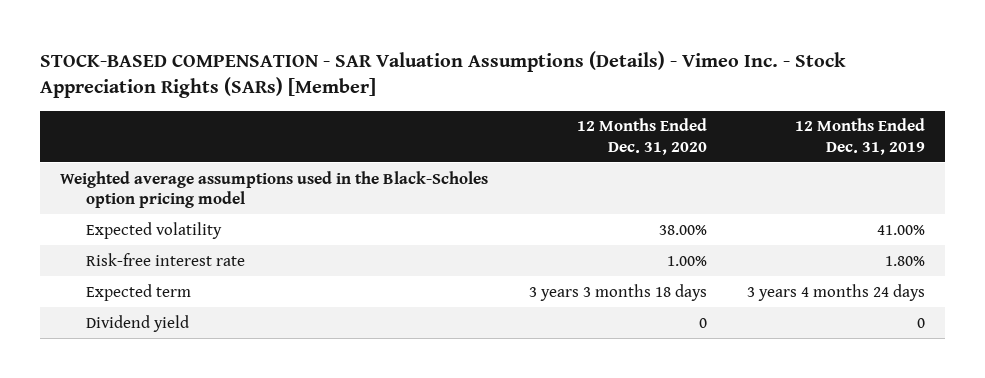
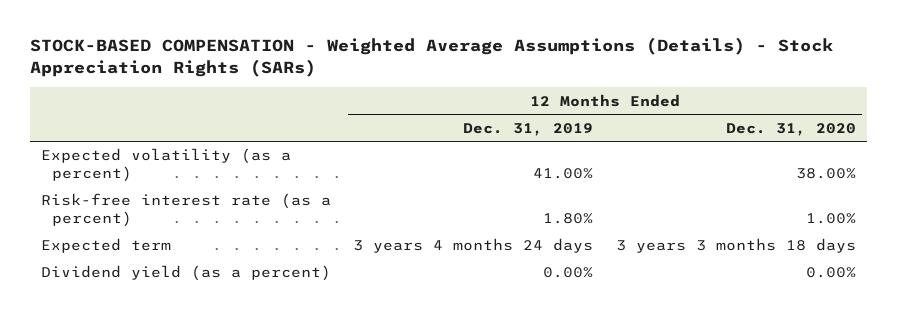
- STOCK-BASED COMPENSATION - SAR Valuation Assumptions (Details) - Vimeo Inc. - Stock Appreciation Rights (SARs) [Member]
+ STOCK-BASED COMPENSATION - Weighted Average Assumptions (Details) - Stock Appreciation Rights (SARs)
- | 12 Months Ended Dec. 31, 2020 | 12 Months Ended Dec. 31, 2019
+ | 12 Months Ended Dec. 31, 2019 | 12 Months Ended Dec. 31, 2020
- Weighted average assumptions used in the Black-Scholes option pricing model
- Expected volatility | 38.00% | 41.00%
- Risk-free interest rate | 1.00% | 1.80%
+ Expected volatility (as a percent) | 41.00% | 38.00%
+ Risk-free interest rate (as a percent) | 1.80% | 1.00%
- Dividend yield | 0 | 0
+ Dividend yield (as a percent) | 0.00% | 0.00%

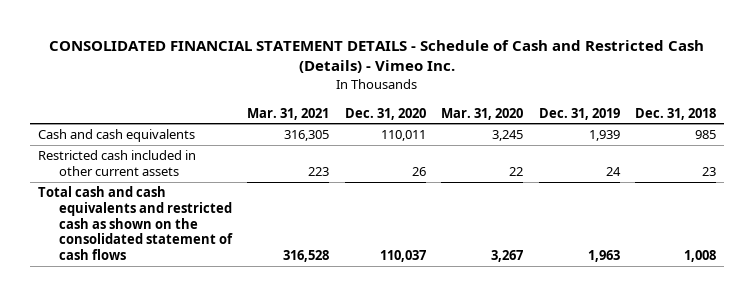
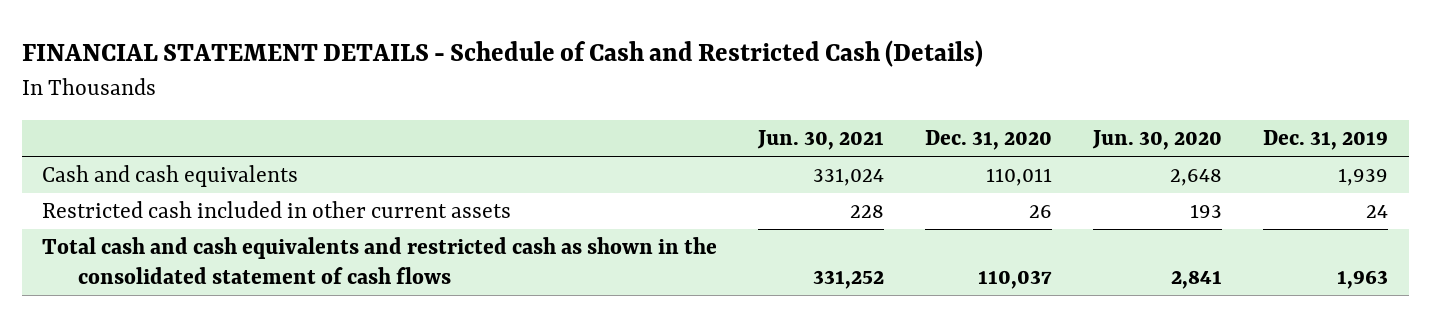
- CONSOLIDATED FINANCIAL STATEMENT DETAILS - Schedule of Cash and Restricted Cash (Details) - Vimeo Inc.
+ FINANCIAL STATEMENT DETAILS - Schedule of Cash and Restricted Cash (Details)
- | Mar. 31, 2021 | Dec. 31, 2020 | Mar. 31, 2020 | Dec. 31, 2019 | Dec. 31, 2018
+ | Jun. 30, 2021 | Dec. 31, 2020 | Jun. 30, 2020 | Dec. 31, 2019
- Total cash and cash equivalents and restricted cash as shown on the consolidated statement of cash flows | 316,528 | 110,037 | 3,267 | 1,963 | 1,008
+ Total cash and cash equivalents and restricted cash as shown in the consolidated statement of cash flows | 331,252 | 110,037 | 2,841 | 1,963

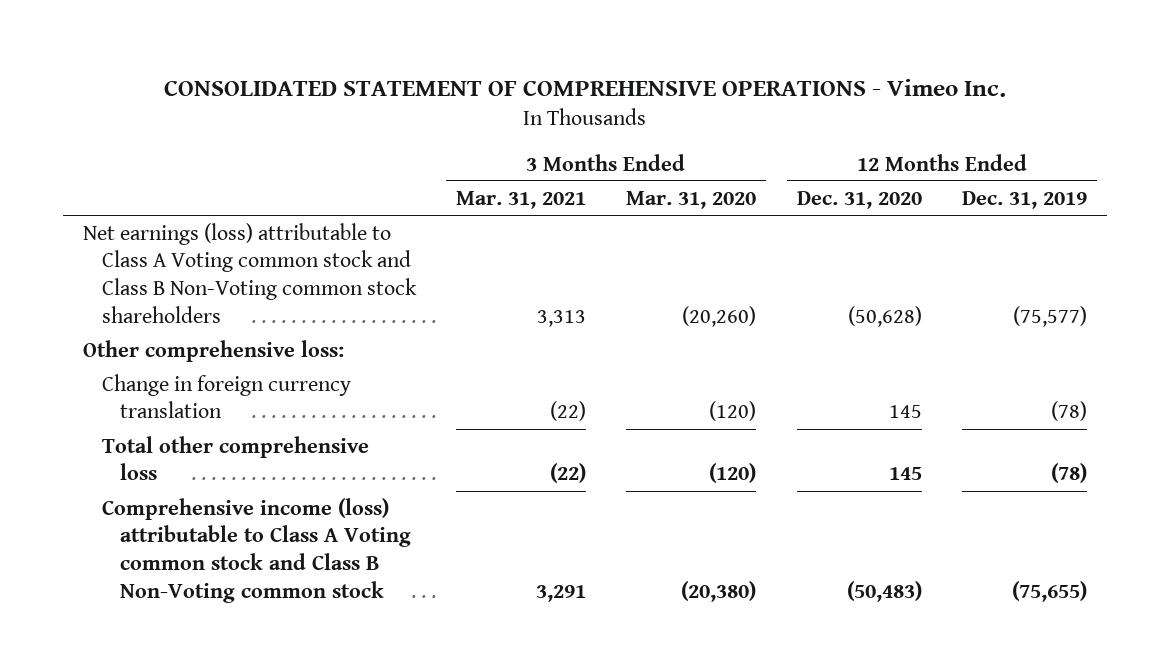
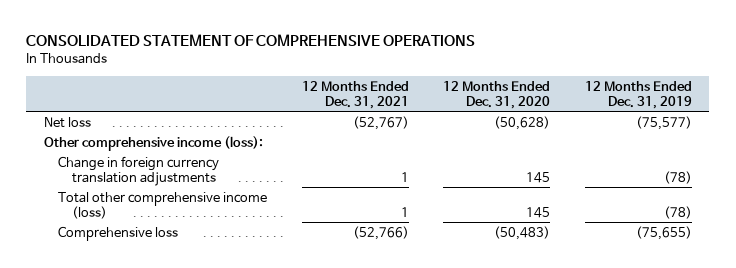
- CONSOLIDATED STATEMENT OF COMPREHENSIVE OPERATIONS - Vimeo Inc.
+ CONSOLIDATED STATEMENT OF COMPREHENSIVE OPERATIONS
- | 3 Months Ended Mar. 31, 2021 | 3 Months Ended Mar. 31, 2020 | 12 Months Ended Dec. 31, 2020 | 12 Months Ended Dec. 31, 2019
+ | 12 Months Ended Dec. 31, 2021 | 12 Months Ended Dec. 31, 2020 | 12 Months Ended Dec. 31, 2019
- Net earnings (loss) attributable to Class A Voting common stock and Class B Non-Voting common stock shareholders | 3,313 | (20,260) | (50,628) | (75,577)
- Other comprehensive loss:
- Change in foreign currency translation | (22) | (120) | 145 | (78)
- Total other comprehensive loss | (22) | (120) | 145 | (78)
- Comprehensive income (loss) attributable to Class A Voting common stock and Class B Non-Voting common stock | 3,291 | (20,380) | (50,483) | (75,655)
+ Net loss | (52,767) | (50,628) | (75,577)
+ Other comprehensive income (loss):
+ Change in foreign currency translation adjustments | 1 | 145 | (78)
+ Total other comprehensive income (loss) | 1 | 145 | (78)
+ Comprehensive loss | (52,766) | (50,483) | (75,655)

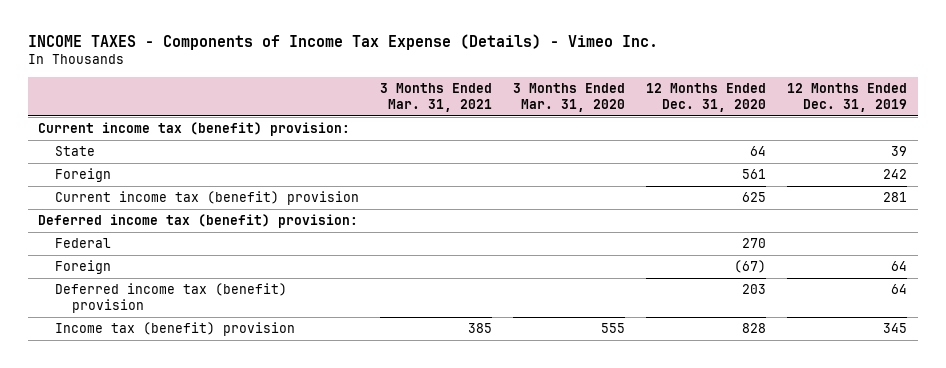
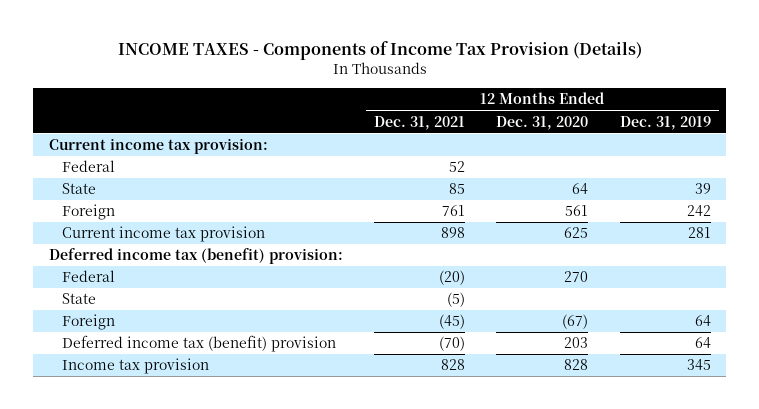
- INCOME TAXES - Components of Income Tax Expense (Details) - Vimeo Inc.
+ INCOME TAXES - Components of Income Tax Provision (Details)
- | 3 Months Ended Mar. 31, 2021 | 3 Months Ended Mar. 31, 2020 | 12 Months Ended Dec. 31, 2020 | 12 Months Ended Dec. 31, 2019
+ | 12 Months Ended Dec. 31, 2021 | 12 Months Ended Dec. 31, 2020 | 12 Months Ended Dec. 31, 2019
- Current income tax (benefit) provision:
+ Current income tax provision:
+ Federal | 52 | |
- Current income tax (benefit) provision | | | 625 | 281
+ Current income tax provision | 898 | 625 | 281
+ State | (5) | |
- Income tax (benefit) provision | 385 | 555 | 828 | 345
+ Income tax provision | 828 | 828 | 345

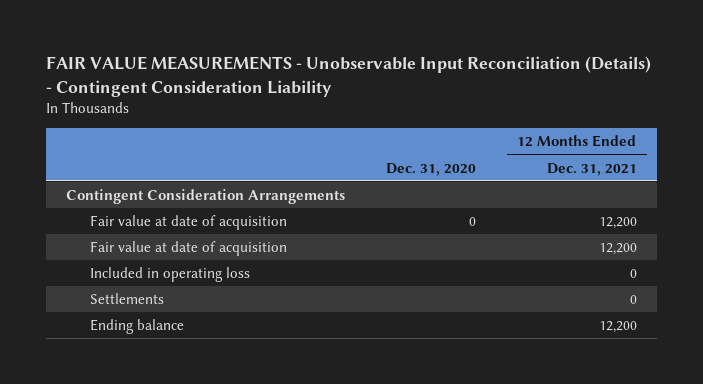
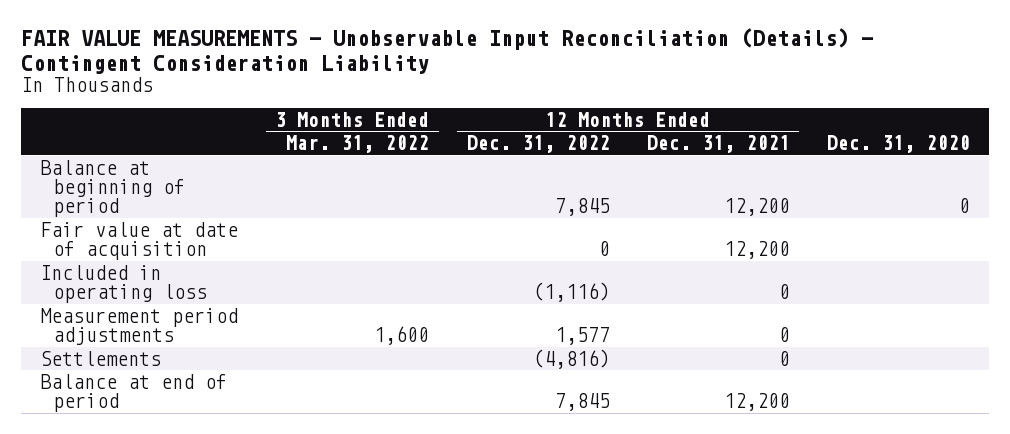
- | Dec. 31, 2020 | 12 Months Ended Dec. 31, 2021
+ | 3 Months Ended Mar. 31, 2022 | 12 Months Ended Dec. 31, 2022 | 12 Months Ended Dec. 31, 2021 | Dec. 31, 2020
- Contingent Consideration Arrangements
- Fair value at date of acquisition | 0 | 12,200
+ Balance at beginning of period | | 7,845 | 12,200 | 0
+ Measurement period adjustments | 1,600 | 1,577 | 0 |
- Ending balance | | 12,200
+ Balance at end of period | | 7,845 | 12,200 |

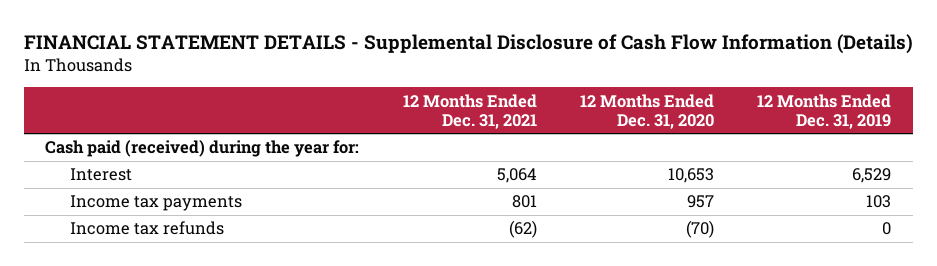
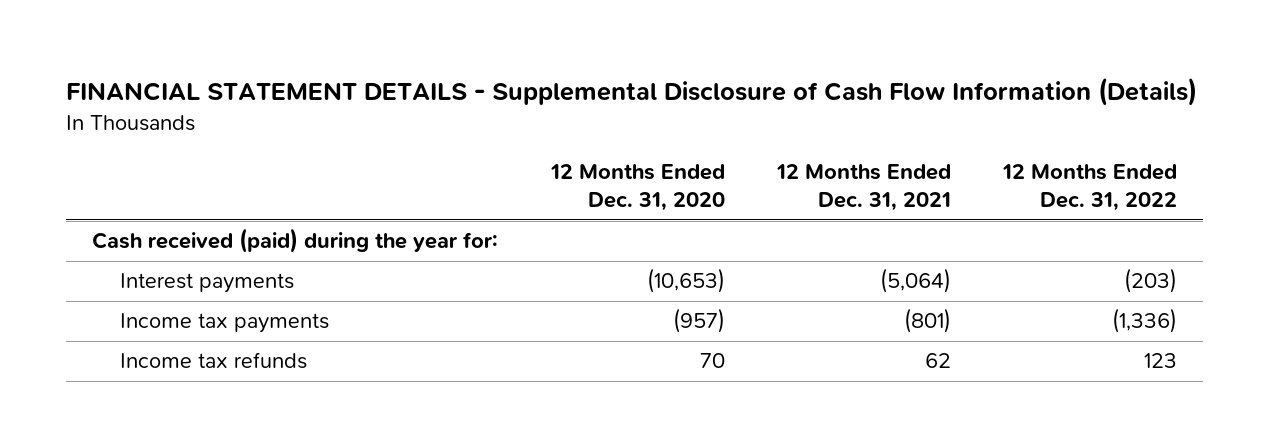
- | 12 Months Ended Dec. 31, 2021 | 12 Months Ended Dec. 31, 2020 | 12 Months Ended Dec. 31, 2019
+ | 12 Months Ended Dec. 31, 2020 | 12 Months Ended Dec. 31, 2021 | 12 Months Ended Dec. 31, 2022
- Cash paid (received) during the year for:
- Interest | 5,064 | 10,653 | 6,529
- Income tax payments | 801 | 957 | 103
- Income tax refunds | (62) | (70) | 0
+ Cash received (paid) during the year for:
+ Interest payments | (10,653) | (5,064) | (203)
+ Income tax payments | (957) | (801) | (1,336)
+ Income tax refunds | 70 | 62 | 123

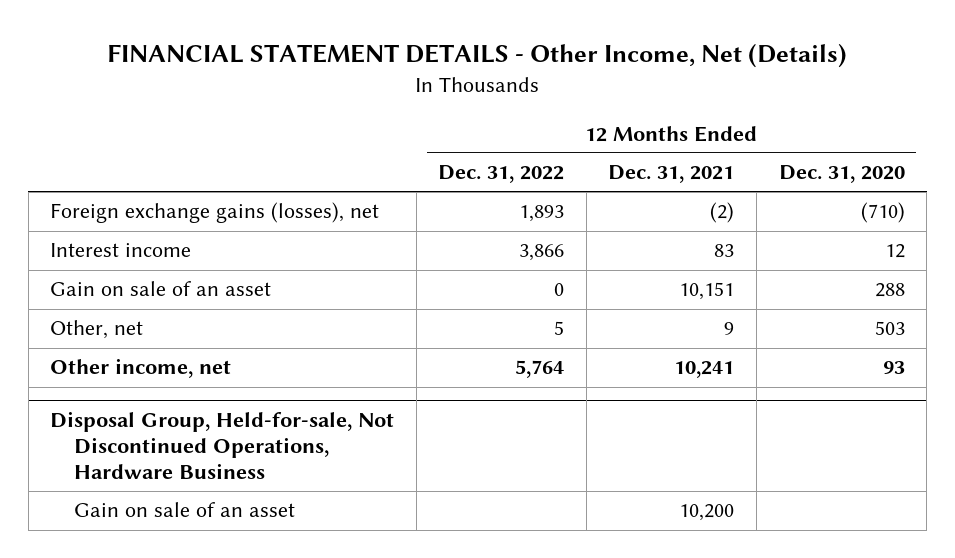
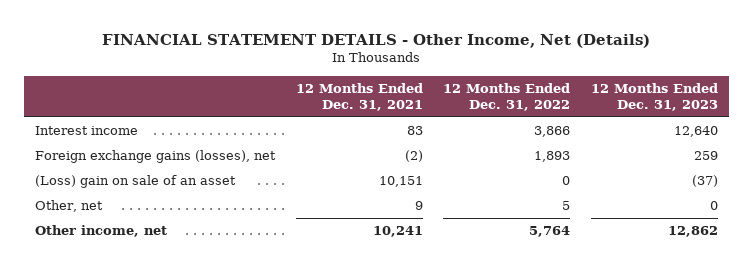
- | 12 Months Ended Dec. 31, 2022 | 12 Months Ended Dec. 31, 2021 | 12 Months Ended Dec. 31, 2020
+ | 12 Months Ended Dec. 31, 2021 | 12 Months Ended Dec. 31, 2022 | 12 Months Ended Dec. 31, 2023
- Gain on sale of an asset | 0 | 10,151 | 288
moved down: Foreign exchange gains (losses), net | (2) | 1,893 | 259
+ (Loss) gain on sale of an asset | 10,151 | 0 | (37)
- Disposal Group, Held-for-sale, Not Discontinued Operations, Hardware Business
- Gain on sale of an asset | | 10,200 |

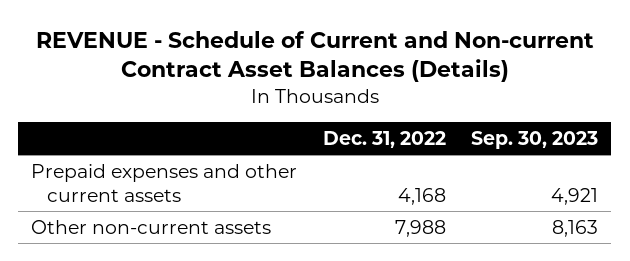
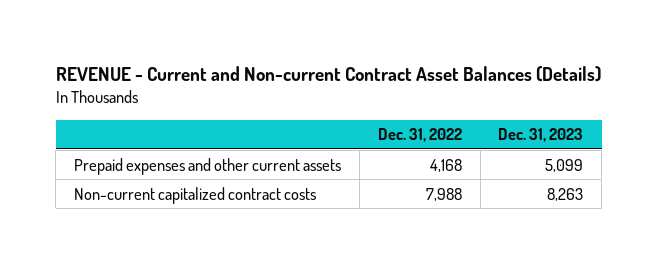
- REVENUE - Schedule of Current and Non-current Contract Asset Balances (Details)
+ REVENUE - Current and Non-current Contract Asset Balances (Details)
- | Dec. 31, 2022 | Sep. 30, 2023
+ | Dec. 31, 2022 | Dec. 31, 2023
- Other non-current assets | 7,988 | 8,163
+ Non-current capitalized contract costs | 7,988 | 8,263

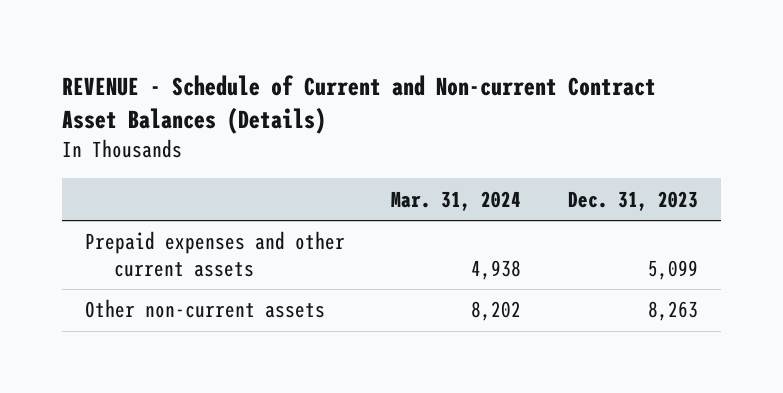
- REVENUE - Current and Non-current Contract Asset Balances (Details)
+ REVENUE - Schedule of Current and Non-current Contract Asset Balances (Details)
- | Dec. 31, 2022 | Dec. 31, 2023
+ | Mar. 31, 2024 | Dec. 31, 2023
- Non-current capitalized contract costs | 7,988 | 8,263
+ Other non-current assets | 8,202 | 8,263

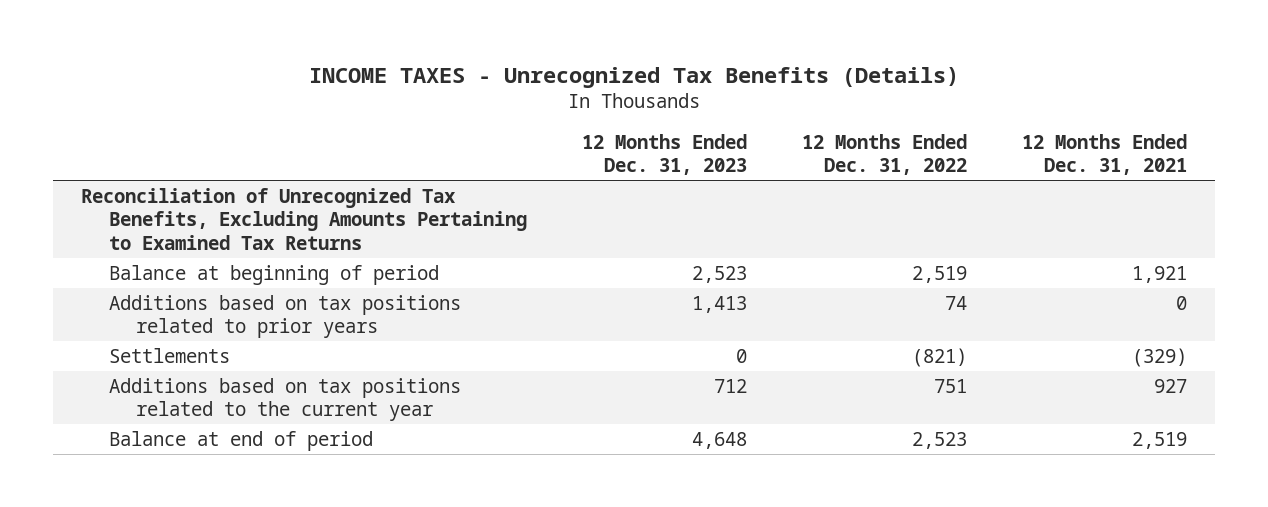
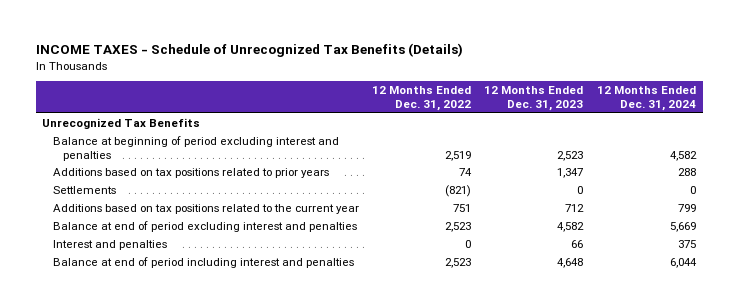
- INCOME TAXES - Unrecognized Tax Benefits (Details)
+ INCOME TAXES - Schedule of Unrecognized Tax Benefits (Details)
- | 12 Months Ended Dec. 31, 2023 | 12 Months Ended Dec. 31, 2022 | 12 Months Ended Dec. 31, 2021
+ | 12 Months Ended Dec. 31, 2022 | 12 Months Ended Dec. 31, 2023 | 12 Months Ended Dec. 31, 2024
- Reconciliation of Unrecognized Tax Benefits, Excluding Amounts Pertaining to Examined Tax Returns
- Balance at beginning of period | 2,523 | 2,519 | 1,921
- Additions based on tax positions related to prior years | 1,413 | 74 | 0
+ Unrecognized Tax Benefits
+ Balance at beginning of period excluding interest and penalties | 2,519 | 2,523 | 4,582
+ Additions based on tax positions related to prior years | 74 | 1,347 | 288
- Balance at end of period | 4,648 | 2,523 | 2,519
+ Balance at end of period excluding interest and penalties | 2,523 | 4,582 | 5,669
+ Interest and penalties | 0 | 66 | 375
+ Balance at end of period including interest and penalties | 2,523 | 4,648 | 6,044

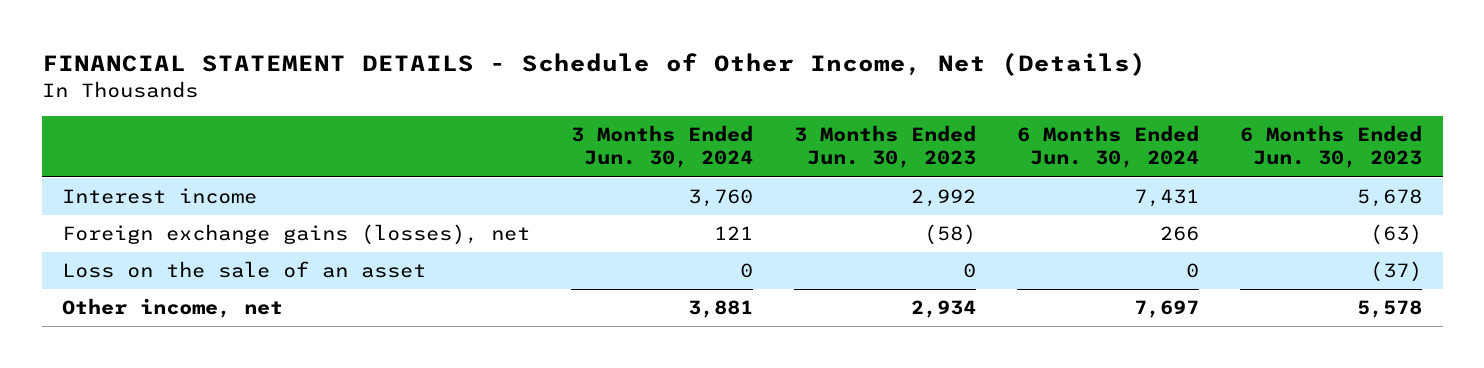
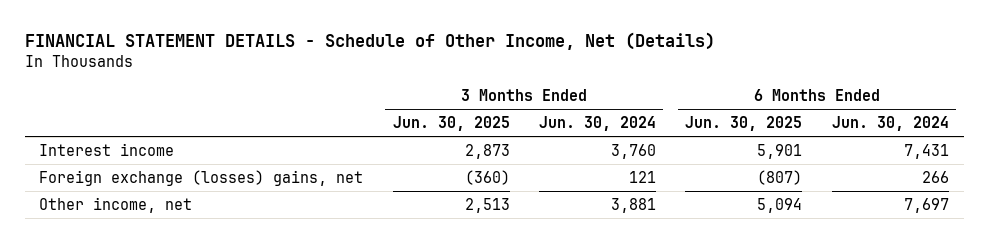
- | 3 Months Ended Jun. 30, 2024 | 3 Months Ended Jun. 30, 2023 | 6 Months Ended Jun. 30, 2024 | 6 Months Ended Jun. 30, 2023
+ | 3 Months Ended Jun. 30, 2025 | 3 Months Ended Jun. 30, 2024 | 6 Months Ended Jun. 30, 2025 | 6 Months Ended Jun. 30, 2024
- Foreign exchange gains (losses), net | 121 | (58) | 266 | (63)
- Loss on the sale of an asset | 0 | 0 | 0 | (37)
+ Foreign exchange (losses) gains, net | (360) | 121 | (807) | 266

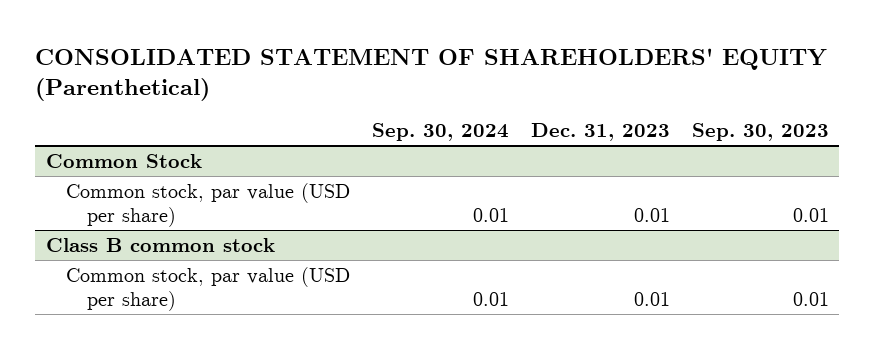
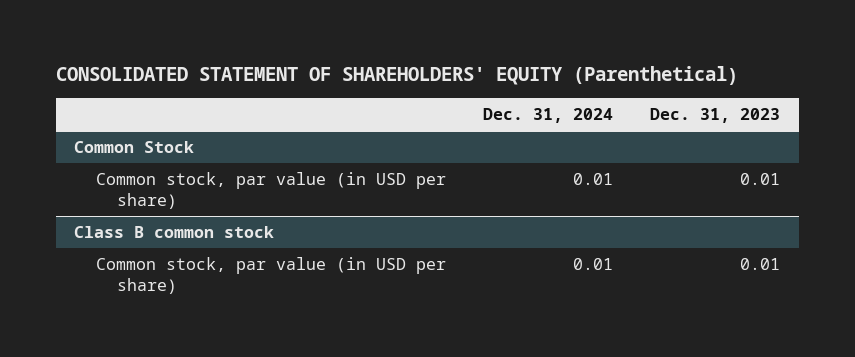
- | Sep. 30, 2024 | Dec. 31, 2023 | Sep. 30, 2023
+ | Dec. 31, 2024 | Dec. 31, 2023
@ Common Stock
- Common stock, par value (USD per share) | 0.01 | 0.01 | 0.01
+ Common stock, par value (in USD per share) | 0.01 | 0.01
@ Class B common stock
- Common stock, par value (USD per share) | 0.01 | 0.01 | 0.01
+ Common stock, par value (in USD per share) | 0.01 | 0.01

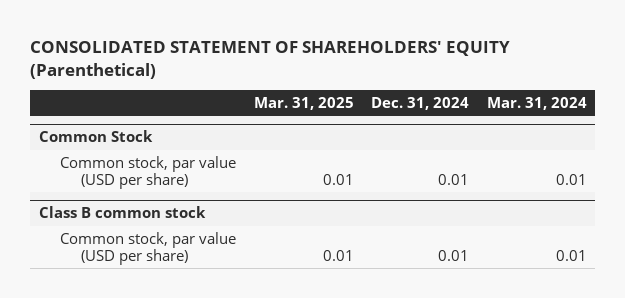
- | Dec. 31, 2024 | Dec. 31, 2023
+ | Mar. 31, 2025 | Dec. 31, 2024 | Mar. 31, 2024
@ Common Stock
- Common stock, par value (in USD per share) | 0.01 | 0.01
+ Common stock, par value (USD per share) | 0.01 | 0.01 | 0.01
@ Class B common stock
- Common stock, par value (in USD per share) | 0.01 | 0.01
+ Common stock, par value (USD per share) | 0.01 | 0.01 | 0.01

